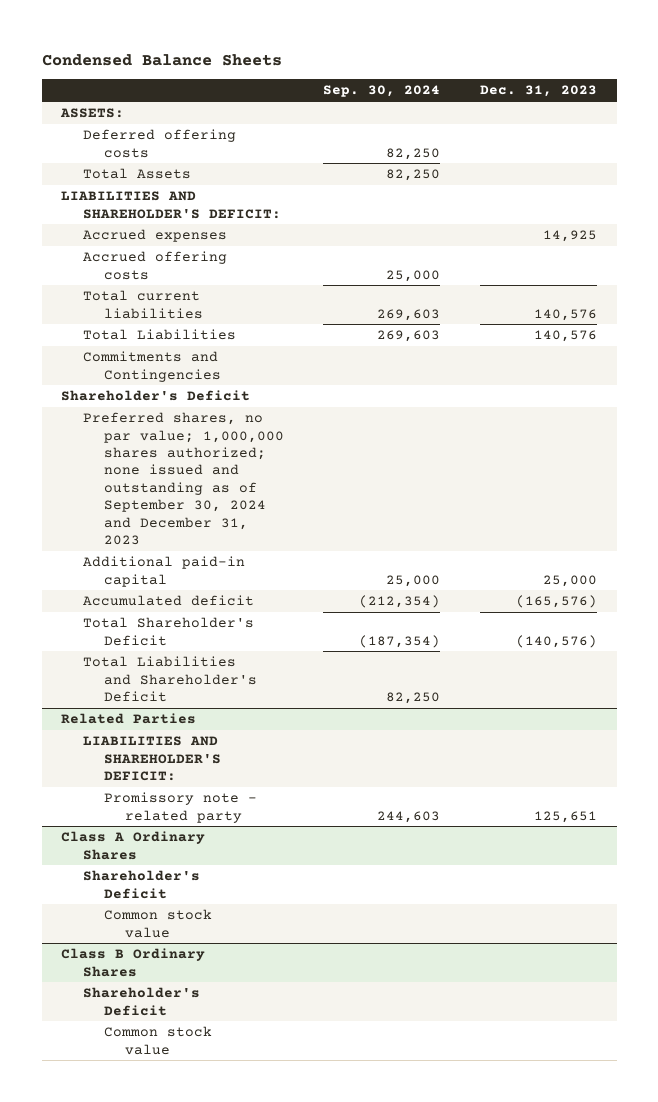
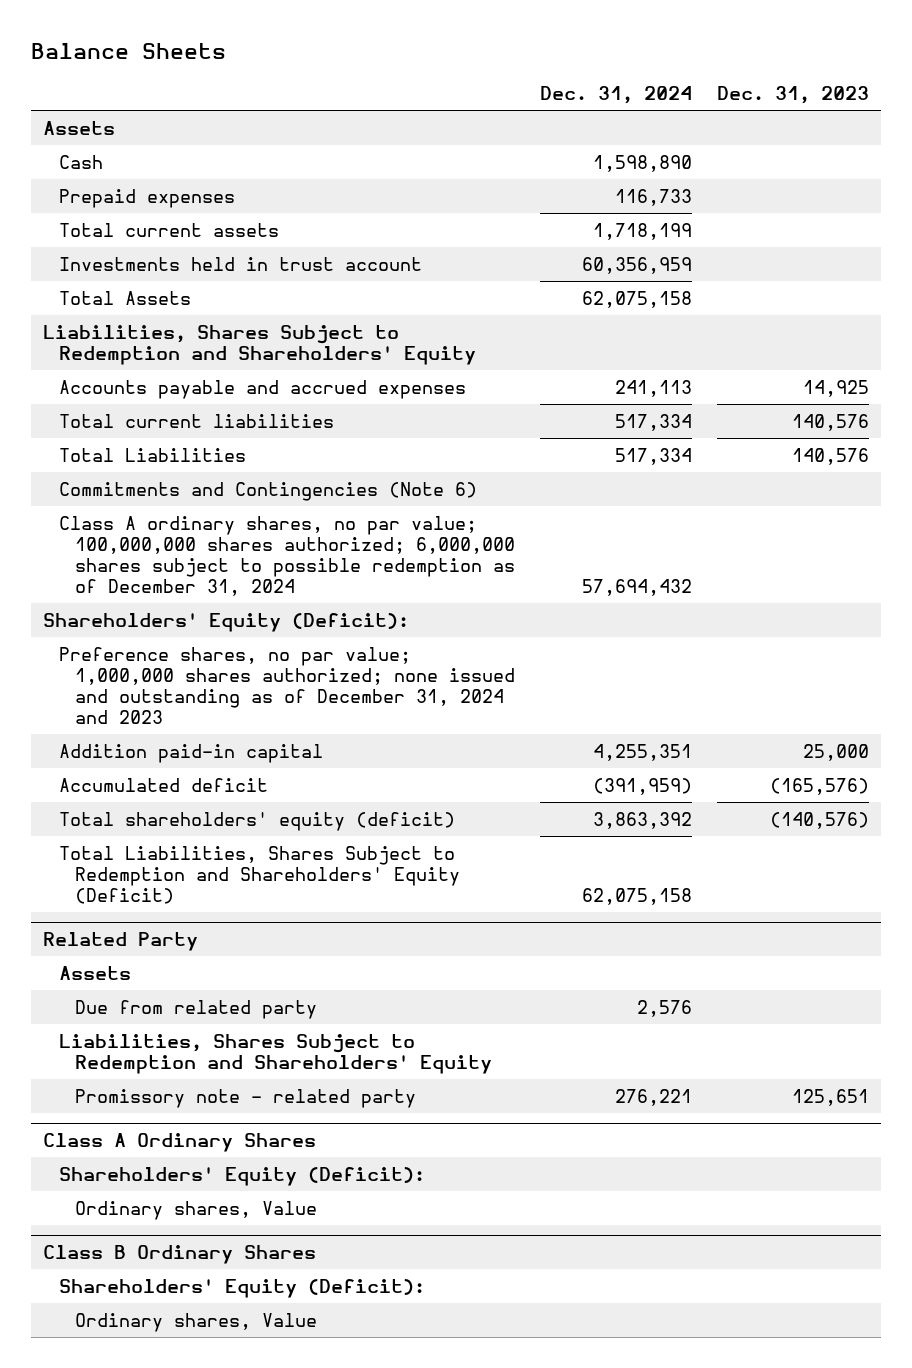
- Condensed Balance Sheets
+ Balance Sheets
- | Sep. 30, 2024 | Dec. 31, 2023
+ | Dec. 31, 2024 | Dec. 31, 2023
- ASSETS:
- Deferred offering costs | 82,250 |
+ Assets
+ Cash | 1,598,890 |
+ Prepaid expenses | 116,733 |
+ Total current assets | 1,718,199 |
+ Investments held in trust account | 60,356,959 |
- LIABILITIES AND SHAREHOLDER'S DEFICIT:
- Accrued expenses | | 14,925
- Accrued offering costs | 25,000 |
+ Liabilities, Shares Subject to Redemption and Shareholders' Equity
+ Accounts payable and accrued expenses | 241,113 | 14,925
- Commitments and Contingencies
- Shareholder's Deficit
- Preferred shares, no par value; 1,000,000 shares authorized; none issued and outstanding as of September 30, 2024 and December 31, 2023
- Additional paid-in capital | 25,000 | 25,000
+ Commitments and Contingencies (Note 6)
+ Class A ordinary shares, no par value; 100,000,000 shares authorized; 6,000,000 shares subject to possible redemption as of December 31, 2024 | 57,694,432 |
+ Shareholders' Equity (Deficit):
+ Preference shares, no par value; 1,000,000 shares authorized; none issued and outstanding as of December 31, 2024 and 2023
+ Addition paid-in capital | 4,255,351 | 25,000
- Total Shareholder's Deficit | (187,354) | (140,576)
- Total Liabilities and Shareholder's Deficit | 82,250 |
- Related Parties
- LIABILITIES AND SHAREHOLDER'S DEFICIT:
+ Total shareholders' equity (deficit) | 3,863,392 | (140,576)
+ Total Liabilities, Shares Subject to Redemption and Shareholders' Equity (Deficit) | 62,075,158 |
+ Related Party
+ Assets
+ Due from related party | 2,576 |
+ Liabilities, Shares Subject to Redemption and Shareholders' Equity
@ Class A Ordinary Shares
- Shareholder's Deficit
- Common stock value
+ Shareholders' Equity (Deficit):
+ Ordinary shares, Value
@ Class B Ordinary Shares
- Shareholder's Deficit
- Common stock value
+ Shareholders' Equity (Deficit):
+ Ordinary shares, Value

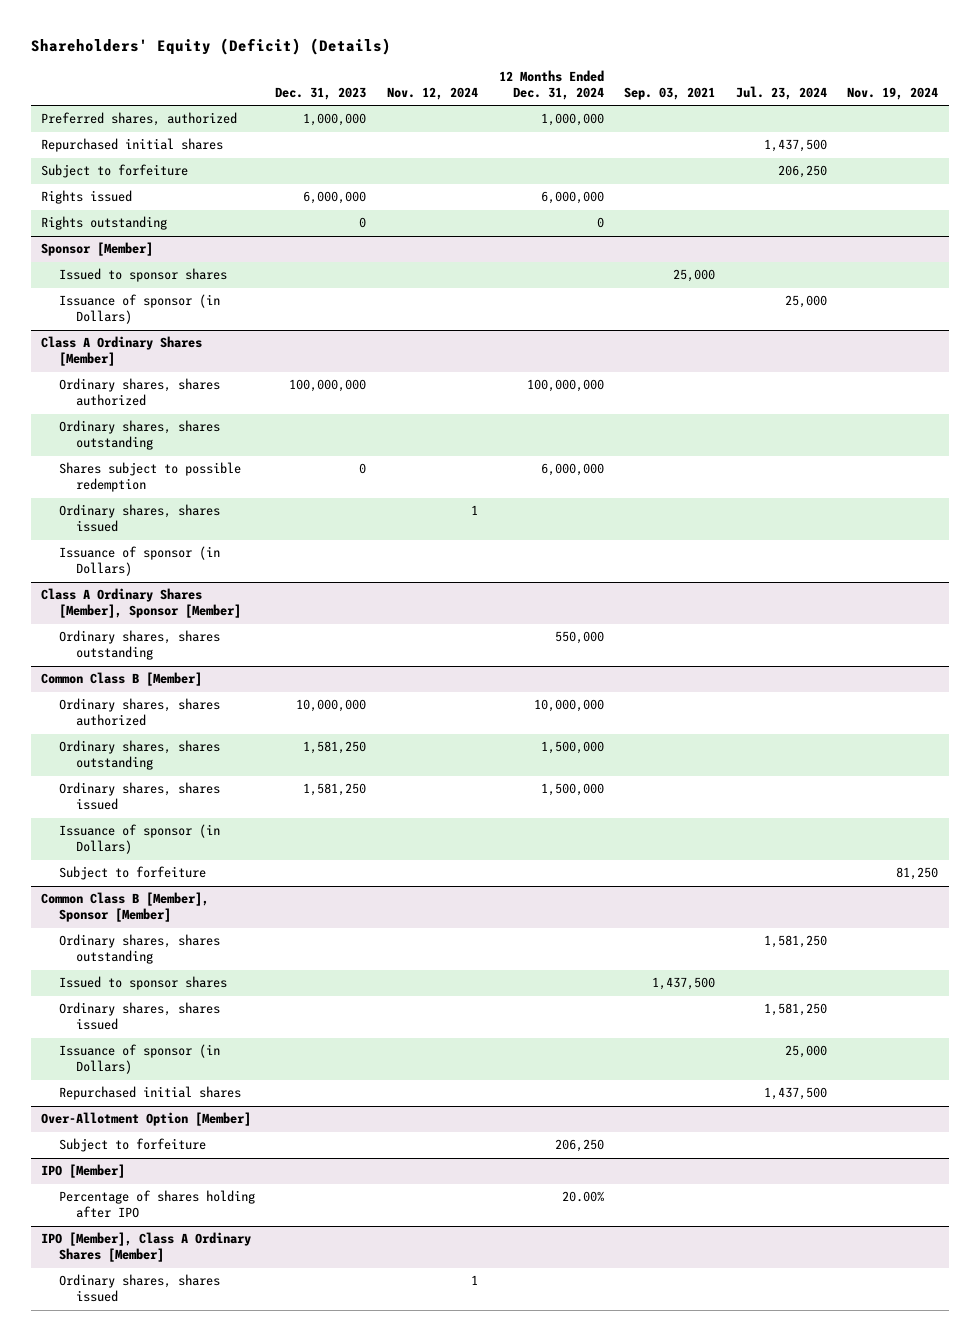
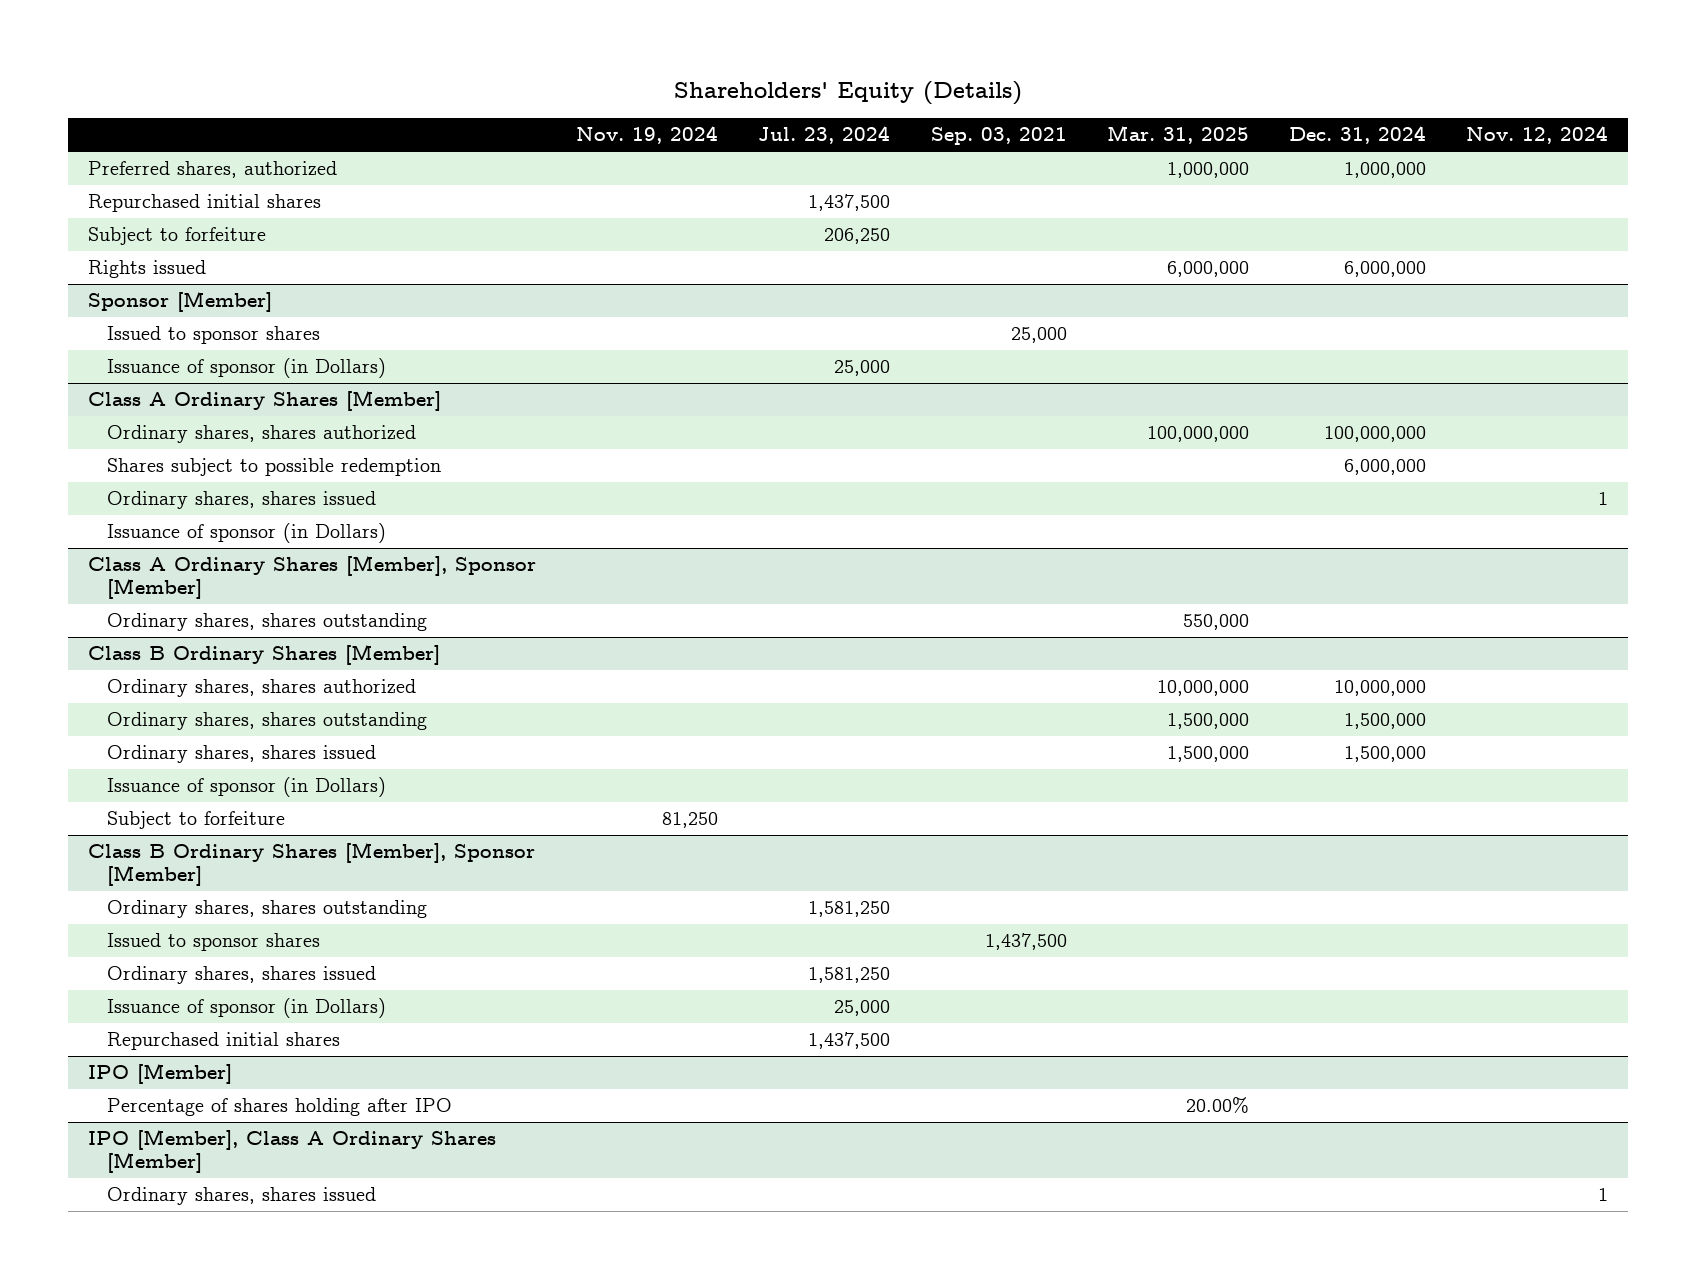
- Shareholders' Equity (Deficit) (Details)
+ Shareholders' Equity (Details)
- | Dec. 31, 2023 | Nov. 12, 2024 | 12 Months Ended Dec. 31, 2024 | Sep. 03, 2021 | Jul. 23, 2024 | Nov. 19, 2024
+ | Nov. 19, 2024 | Jul. 23, 2024 | Sep. 03, 2021 | Mar. 31, 2025 | Dec. 31, 2024 | Nov. 12, 2024
- Rights outstanding | 0 | | 0 | | |
@ Class A Ordinary Shares [Member]
- Ordinary shares, shares outstanding
- Common Class B [Member]
+ Class B Ordinary Shares [Member]
- Common Class B [Member], Sponsor [Member]
+ Class B Ordinary Shares [Member], Sponsor [Member]
- Over-Allotment Option [Member]
- Subject to forfeiture | | | 206,250 | | |

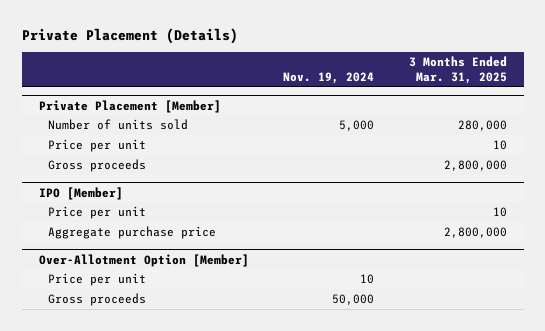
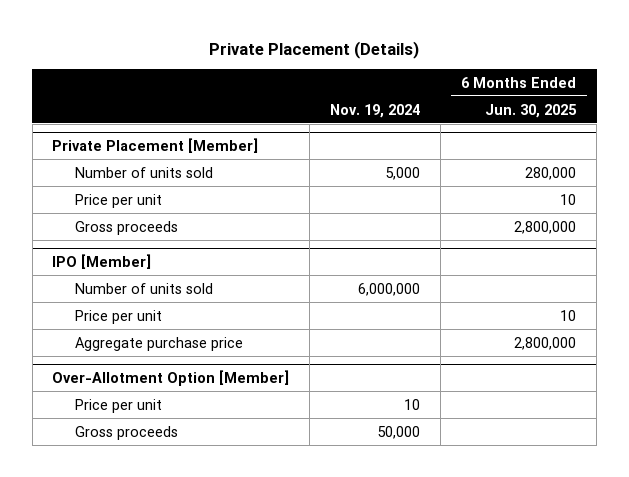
- | Nov. 19, 2024 | 3 Months Ended Mar. 31, 2025
+ | Nov. 19, 2024 | 6 Months Ended Jun. 30, 2025
@ IPO [Member]
+ Number of units sold | 6,000,000 |

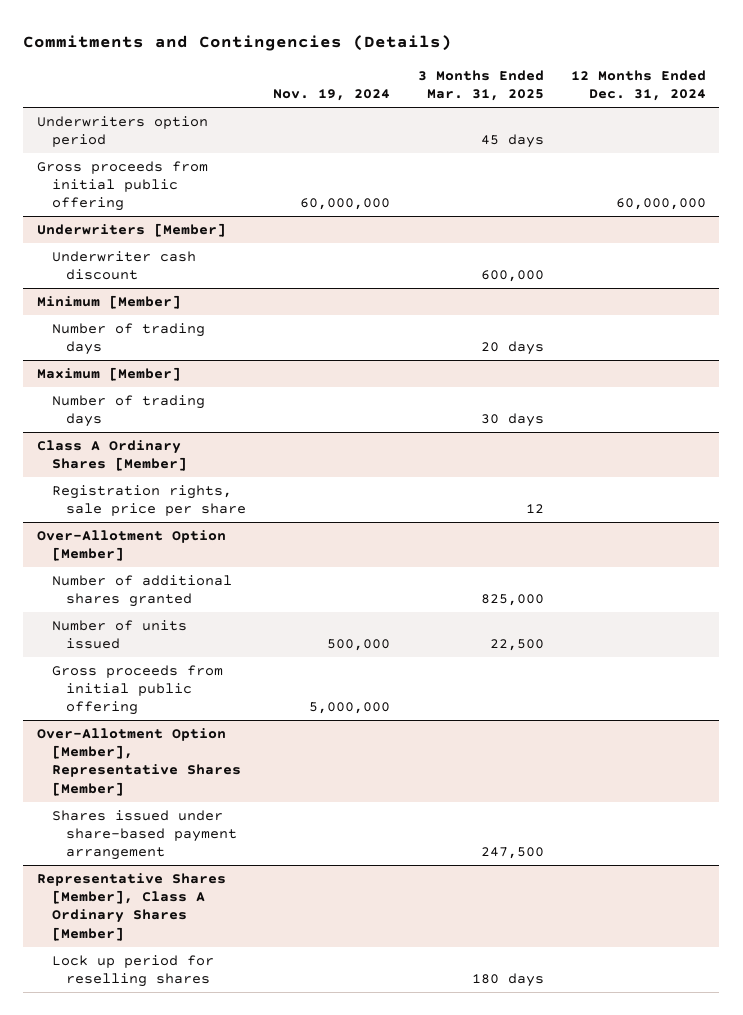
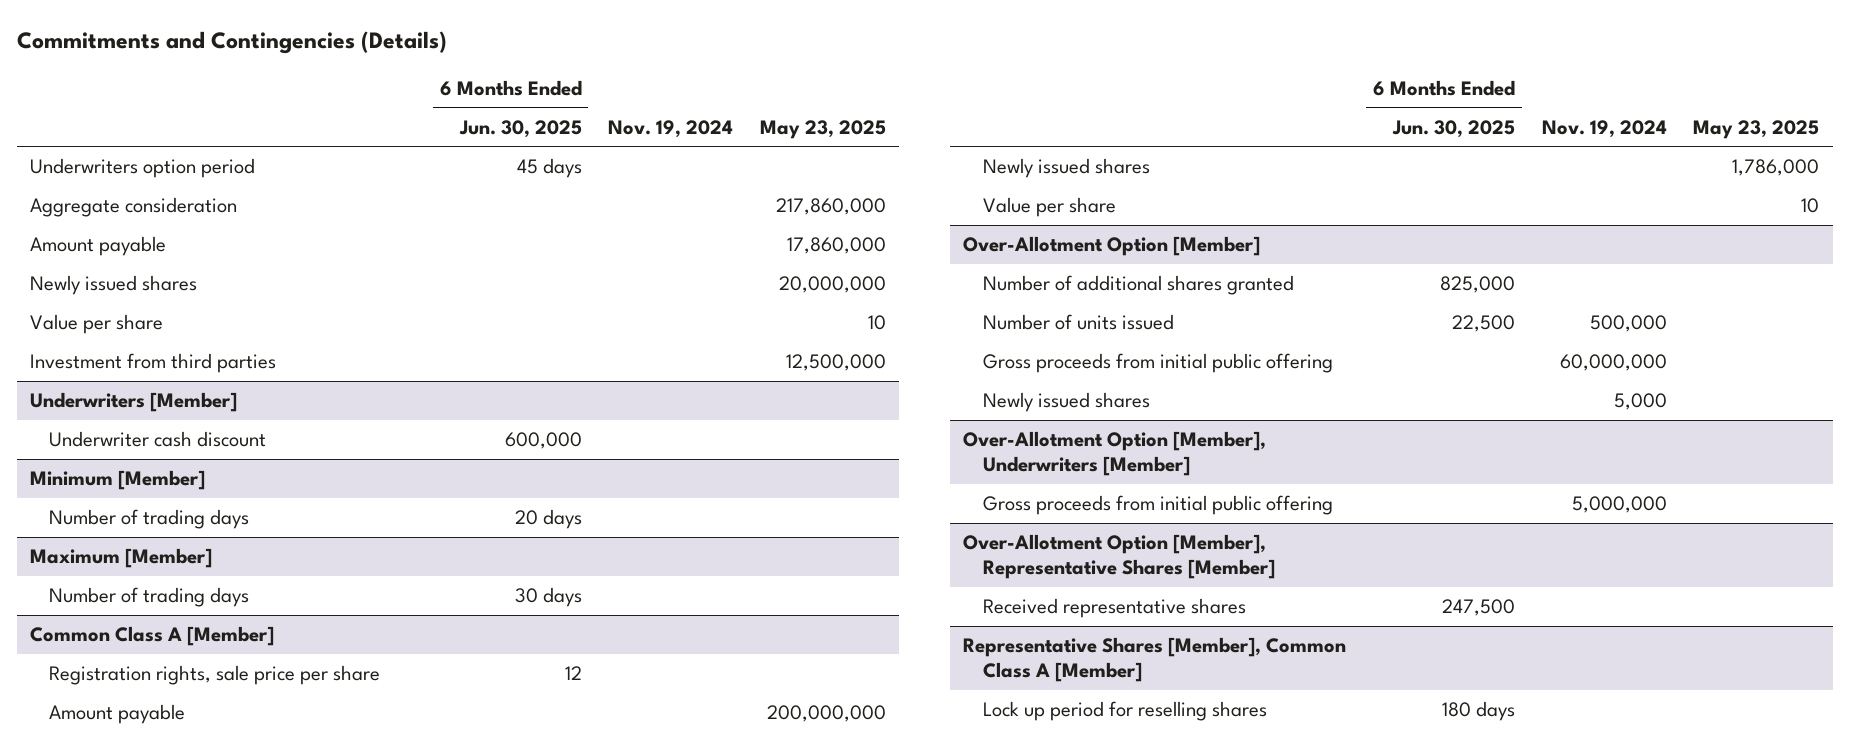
- | Nov. 19, 2024 | 3 Months Ended Mar. 31, 2025 | 12 Months Ended Dec. 31, 2024
+ | 6 Months Ended Jun. 30, 2025 | Nov. 19, 2024 | May 23, 2025
- Gross proceeds from initial public offering | 60,000,000 | | 60,000,000
+ Aggregate consideration | | | 217,860,000
+ Amount payable | | | 17,860,000
+ Newly issued shares | | | 20,000,000
+ Value per share | | | 10
+ Investment from third parties | | | 12,500,000
- Class A Ordinary Shares [Member]
+ Common Class A [Member]
+ Amount payable | | | 200,000,000
+ Newly issued shares | | | 1,786,000
+ Value per share | | | 10
@ Over-Allotment Option [Member]
- Gross proceeds from initial public offering | 5,000,000 | |
+ Gross proceeds from initial public offering | | 60,000,000 |
+ Newly issued shares | | 5,000 |
+ Over-Allotment Option [Member], Underwriters [Member]
+ Gross proceeds from initial public offering | | 5,000,000 |
@ Over-Allotment Option [Member], Representative Shares [Member]
- Shares issued under share-based payment arrangement | | 247,500 |
- Representative Shares [Member], Class A Ordinary Shares [Member]
@ Over-Allotment Option [Member], Representative Shares [Member]
+ Received representative shares | 247,500 | |
+ Representative Shares [Member], Common Class A [Member]

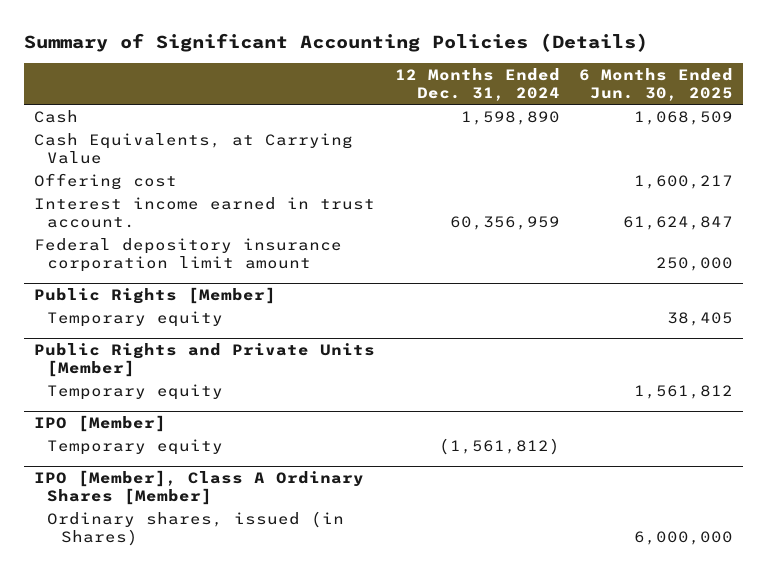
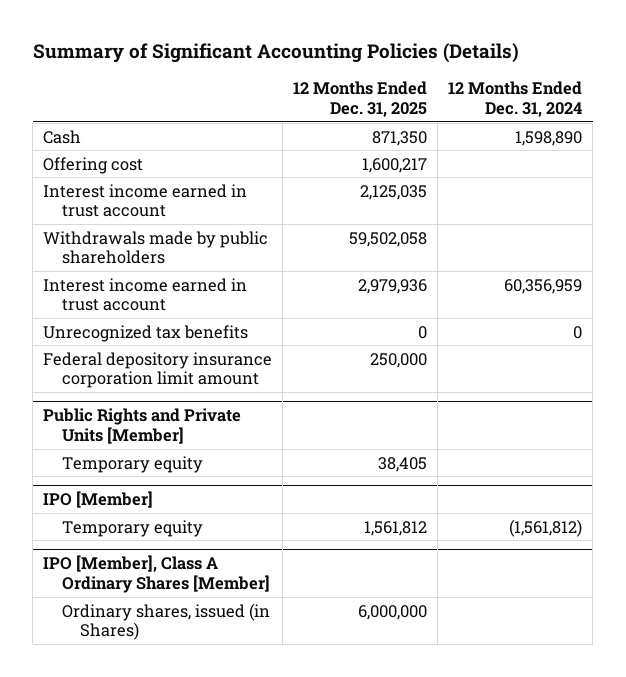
- | 12 Months Ended Dec. 31, 2024 | 6 Months Ended Jun. 30, 2025
+ | 12 Months Ended Dec. 31, 2025 | 12 Months Ended Dec. 31, 2024
- Cash Equivalents, at Carrying Value
- Interest income earned in trust account. | 60,356,959 | 61,624,847
+ Interest income earned in trust account | 2,125,035 |
+ Withdrawals made by public shareholders | 59,502,058 |
+ Interest income earned in trust account | 2,979,936 | 60,356,959
+ Unrecognized tax benefits | 0 | 0
- Public Rights [Member]
- Temporary equity | | 38,405

